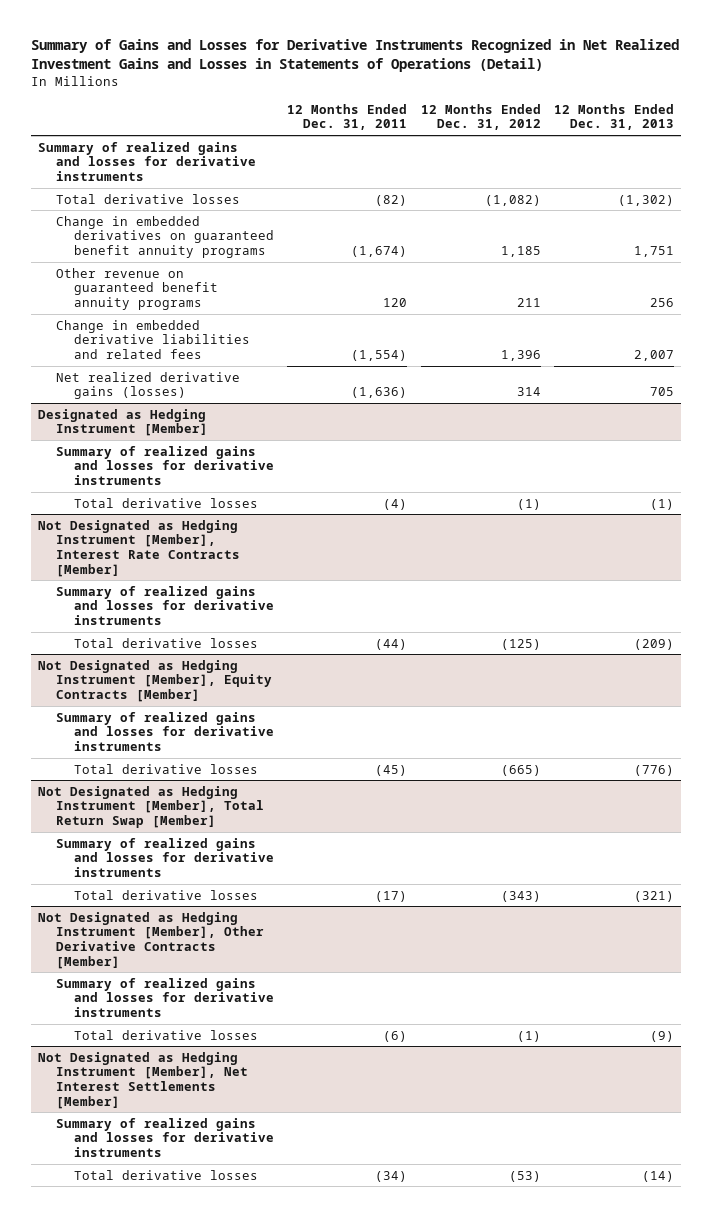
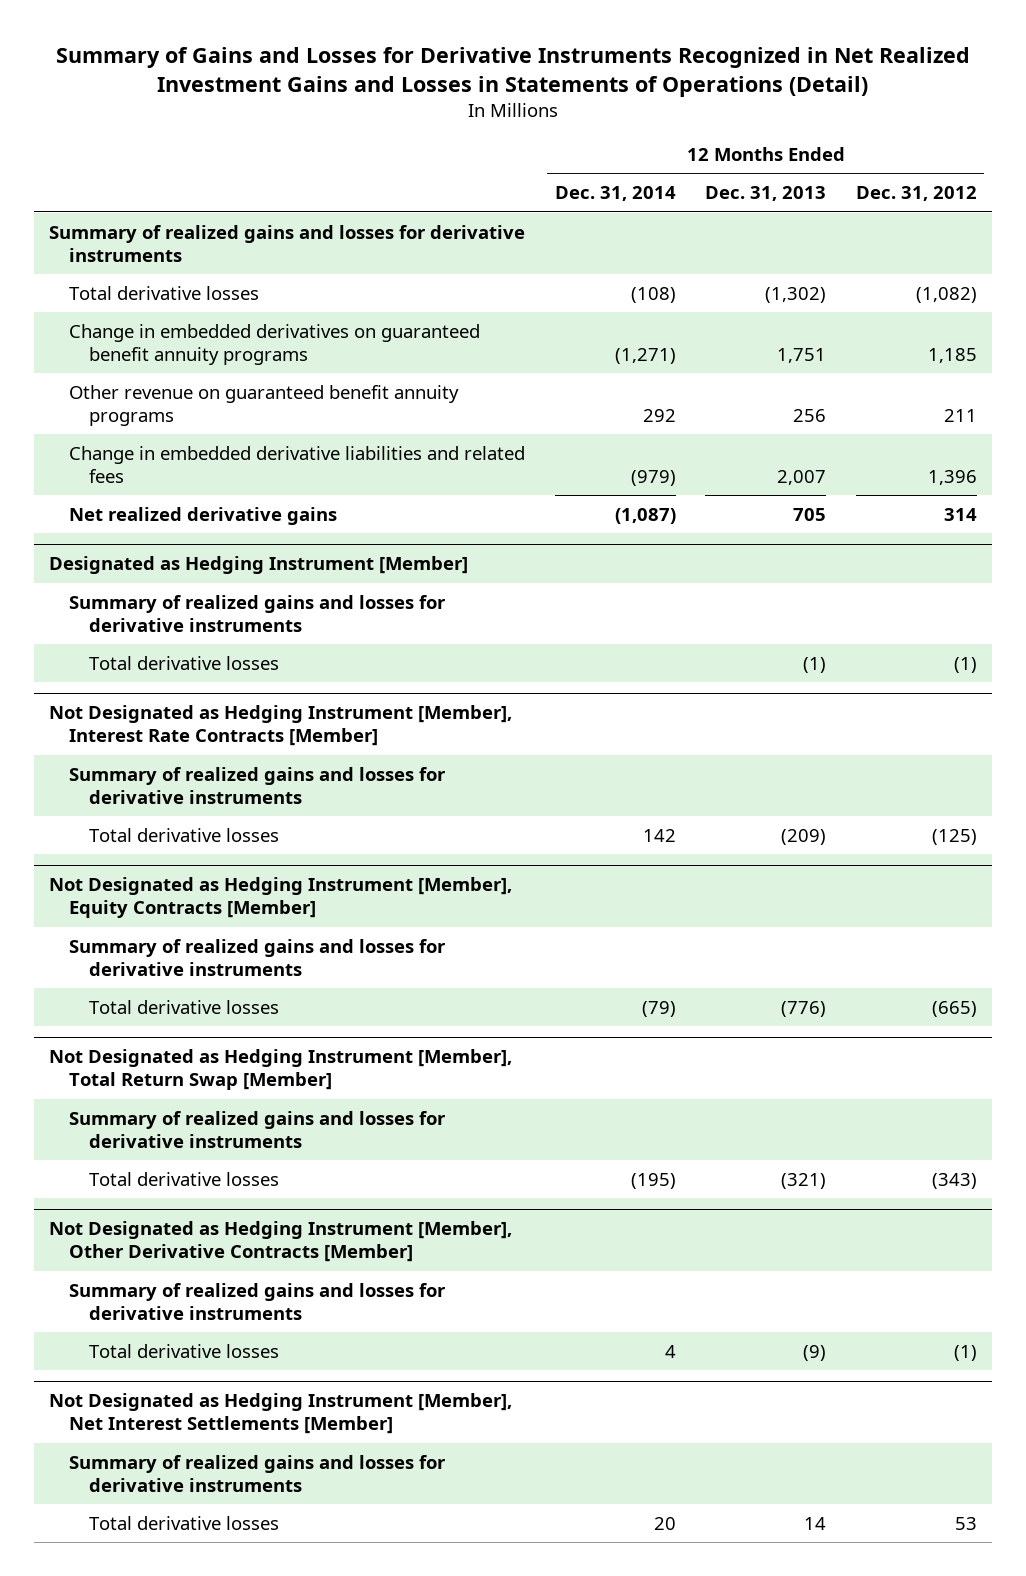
- | 12 Months Ended Dec. 31, 2011 | 12 Months Ended Dec. 31, 2012 | 12 Months Ended Dec. 31, 2013
+ | 12 Months Ended Dec. 31, 2014 | 12 Months Ended Dec. 31, 2013 | 12 Months Ended Dec. 31, 2012
- Net realized derivative gains (losses) | (1,636) | 314 | 705
+ Net realized derivative gains | (1,087) | 705 | 314
@ Not Designated as Hedging Instrument [Member], Net Interest Settlements [Member]
- Total derivative losses | (34) | (53) | (14)
+ Total derivative losses | 20 | 14 | 53

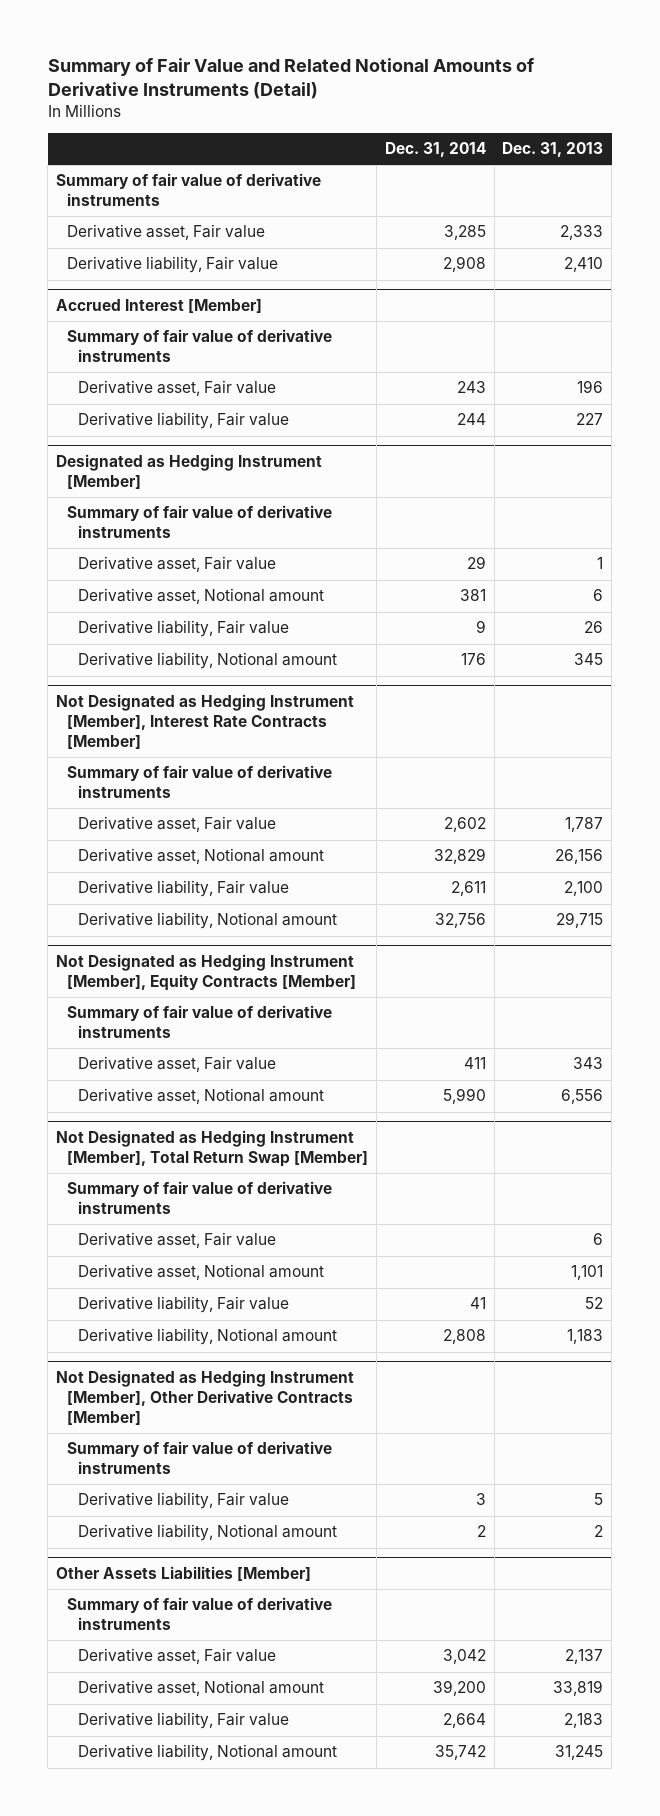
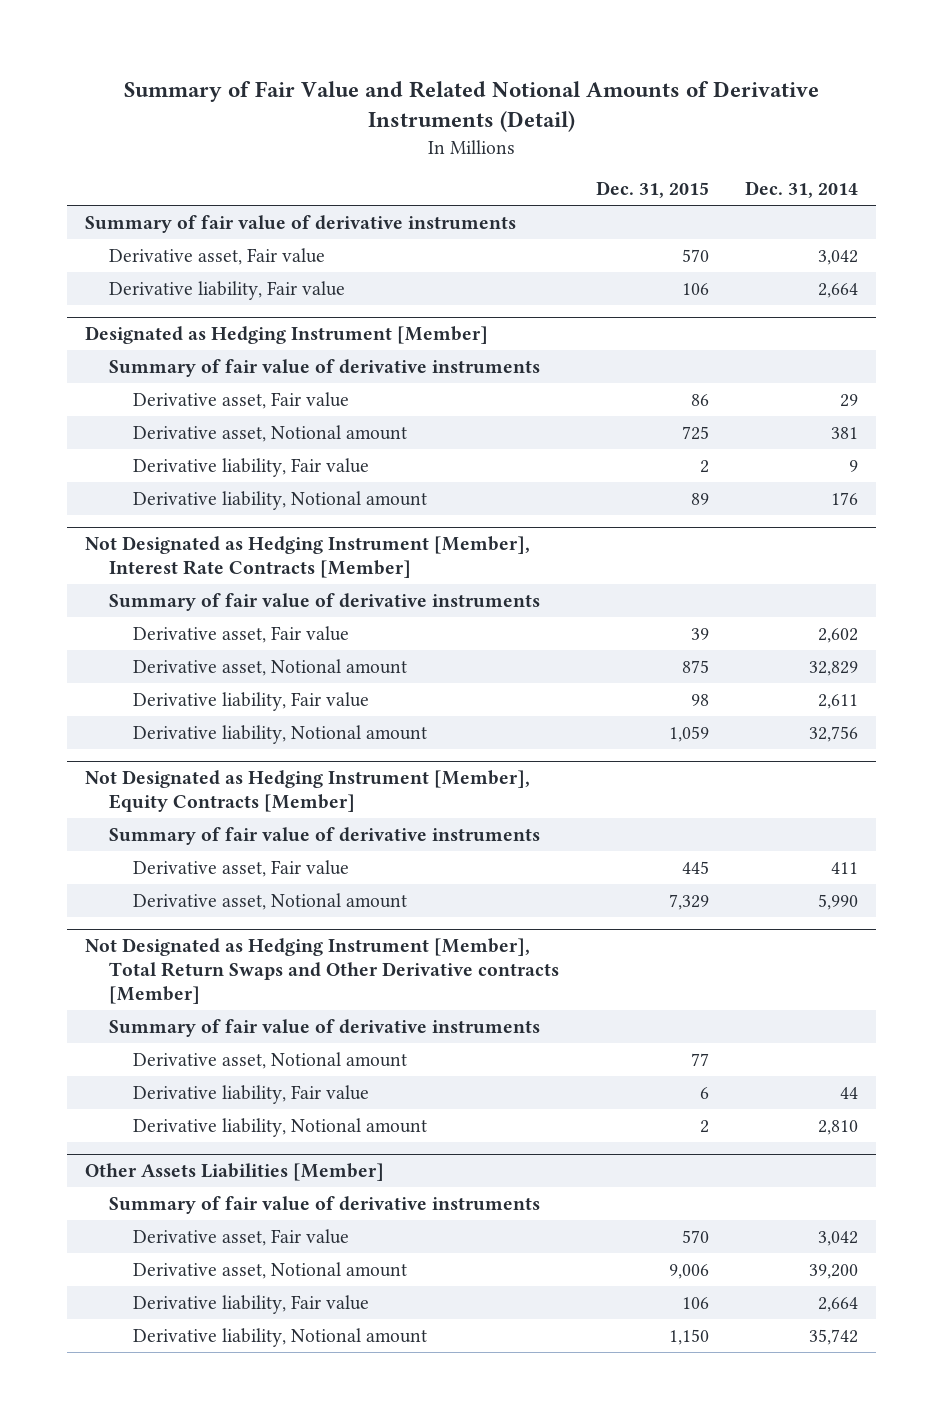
- | Dec. 31, 2014 | Dec. 31, 2013
+ | Dec. 31, 2015 | Dec. 31, 2014
- Derivative asset, Fair value | 3,285 | 2,333
- Derivative liability, Fair value | 2,908 | 2,410
- Accrued Interest [Member]
- Summary of fair value of derivative instruments
- Derivative asset, Fair value | 243 | 196
- Derivative liability, Fair value | 244 | 227
+ Derivative asset, Fair value | 570 | 3,042
+ Derivative liability, Fair value | 106 | 2,664
- Not Designated as Hedging Instrument [Member], Total Return Swap [Member]
+ Not Designated as Hedging Instrument [Member], Total Return Swaps and Other Derivative contracts [Member]
- Derivative asset, Fair value | | 6
- Derivative liability, Fair value | 41 | 52
- Derivative liability, Notional amount | 2,808 | 1,183
- Not Designated as Hedging Instrument [Member], Other Derivative Contracts [Member]
- Summary of fair value of derivative instruments
- Derivative liability, Fair value | 3 | 5
- Derivative liability, Notional amount | 2 | 2
+ Derivative liability, Fair value | 6 | 44
+ Derivative liability, Notional amount | 2 | 2,810

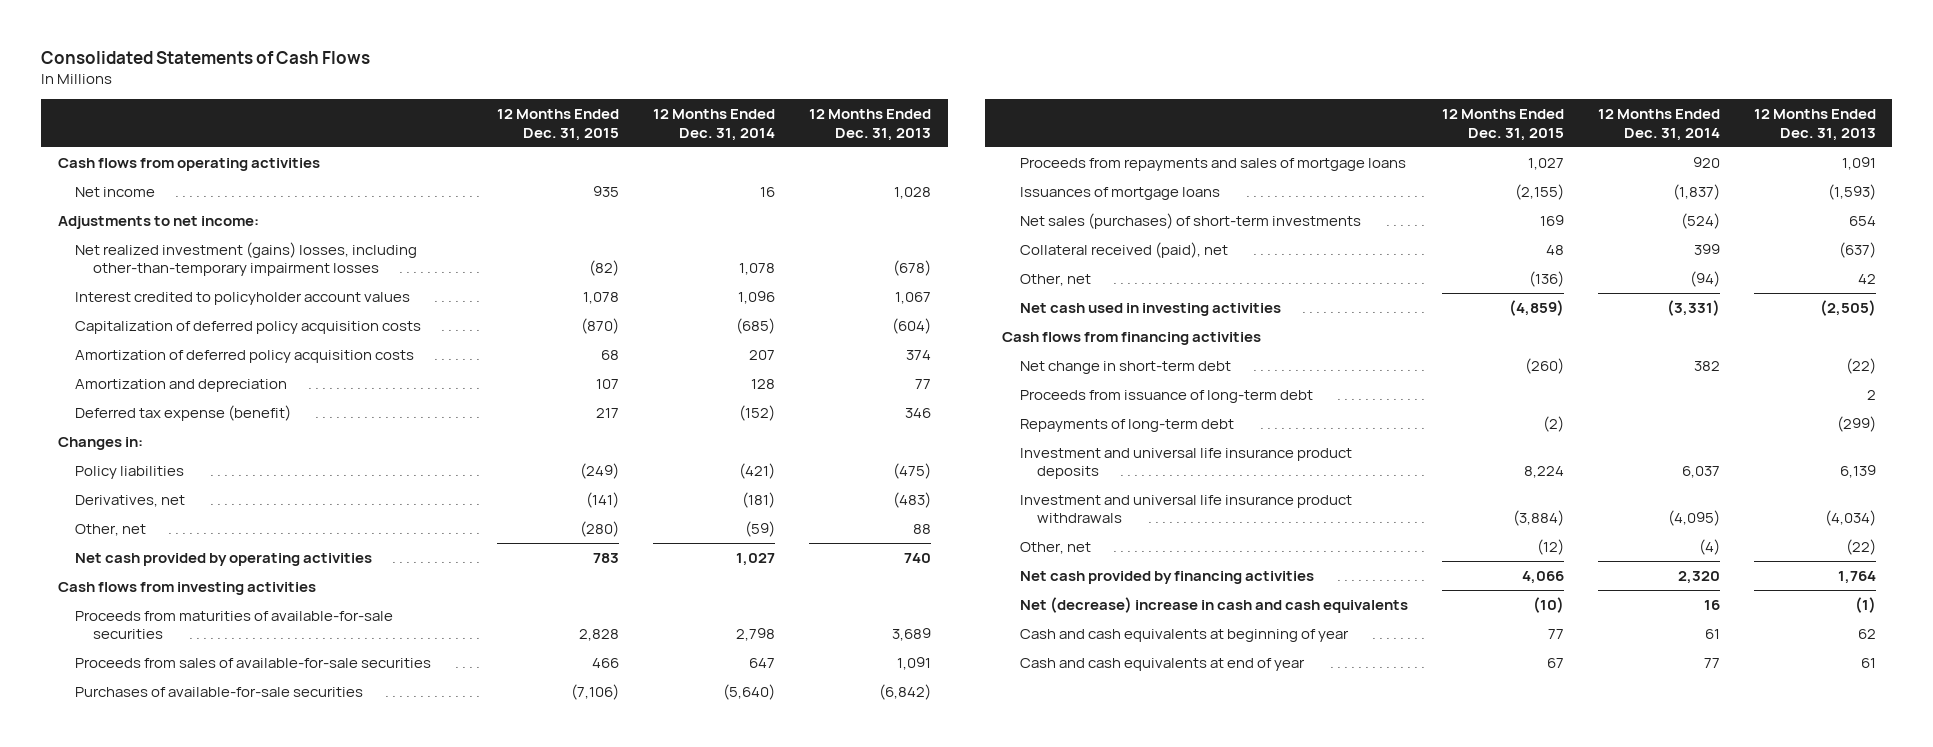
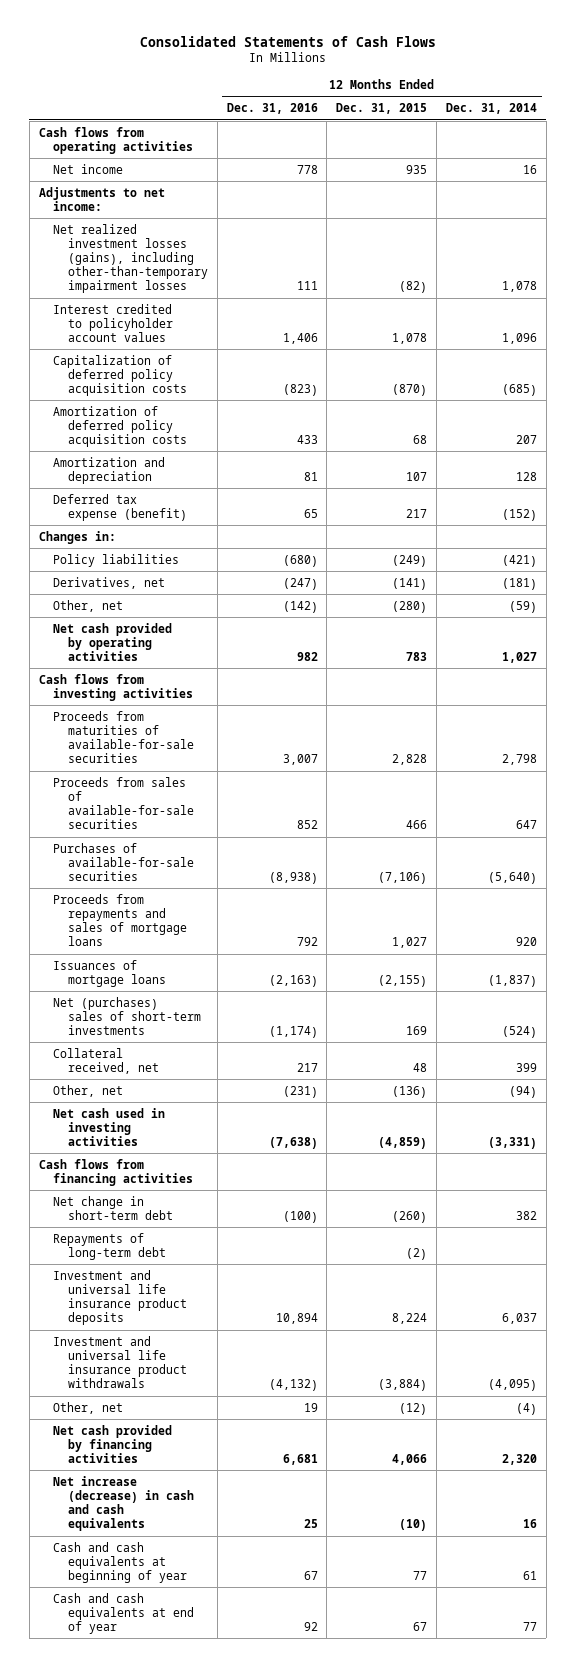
- | 12 Months Ended Dec. 31, 2015 | 12 Months Ended Dec. 31, 2014 | 12 Months Ended Dec. 31, 2013
+ | 12 Months Ended Dec. 31, 2016 | 12 Months Ended Dec. 31, 2015 | 12 Months Ended Dec. 31, 2014
- Net realized investment (gains) losses, including other-than-temporary impairment losses | (82) | 1,078 | (678)
+ Net realized investment losses (gains), including other-than-temporary impairment losses | 111 | (82) | 1,078
- Net sales (purchases) of short-term investments | 169 | (524) | 654
- Collateral received (paid), net | 48 | 399 | (637)
+ Net (purchases) sales of short-term investments | (1,174) | 169 | (524)
+ Collateral received, net | 217 | 48 | 399
- Proceeds from issuance of long-term debt | | | 2
- Net (decrease) increase in cash and cash equivalents | (10) | 16 | (1)
+ Net increase (decrease) in cash and cash equivalents | 25 | (10) | 16

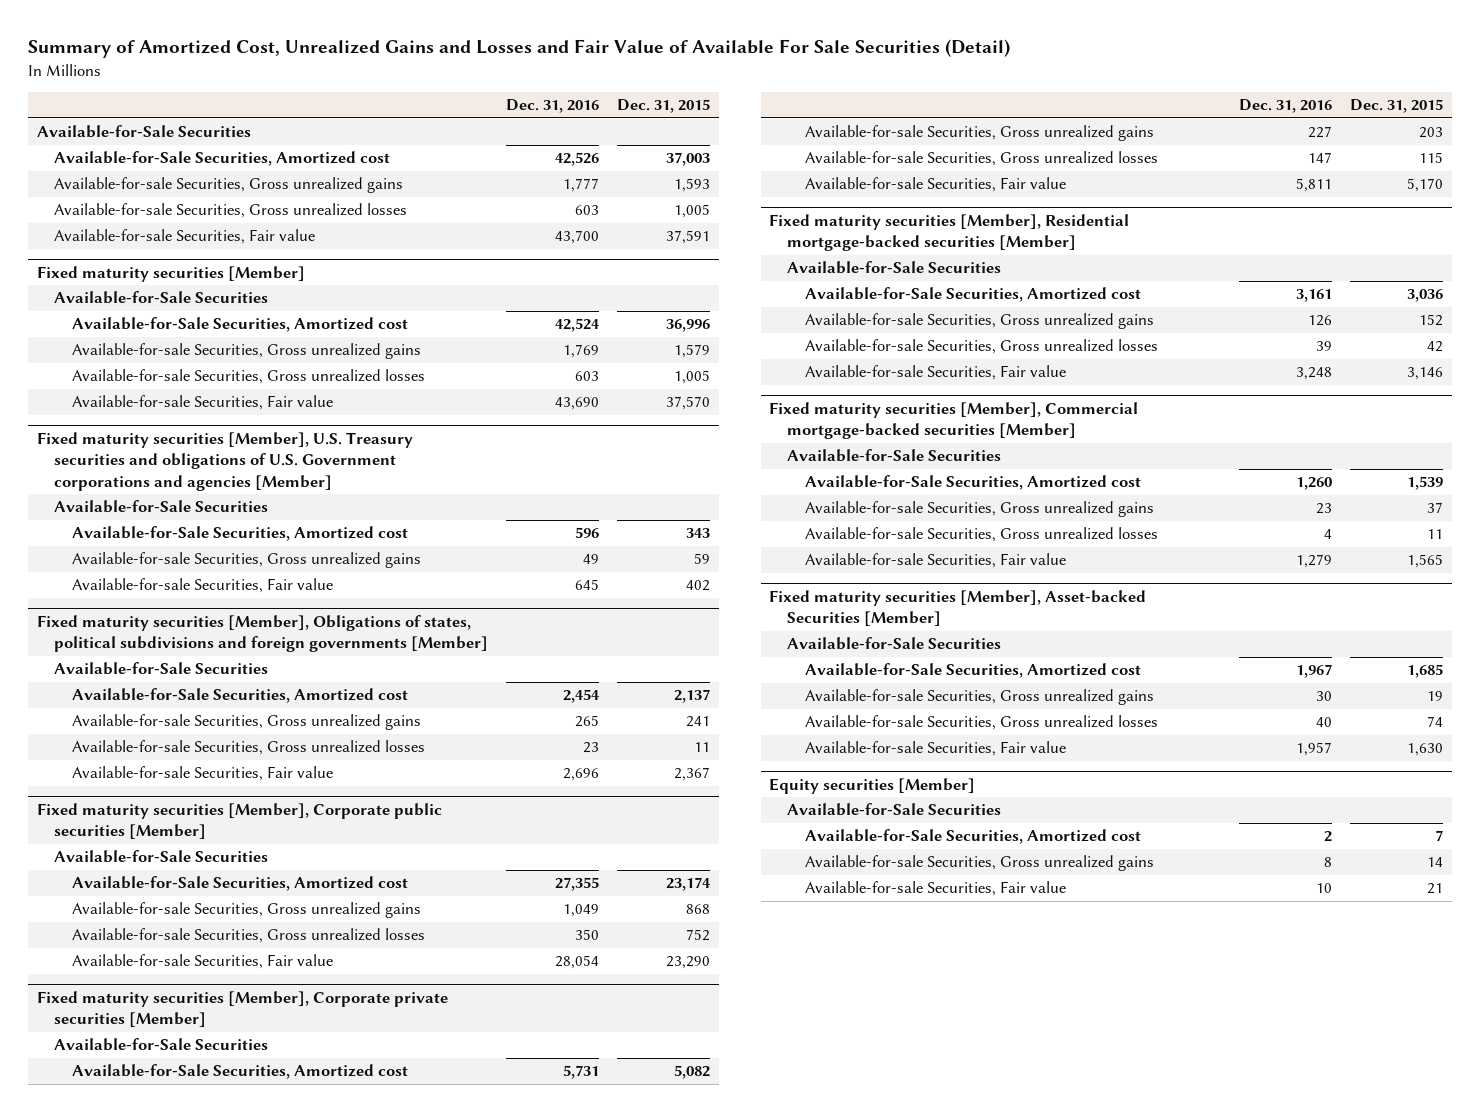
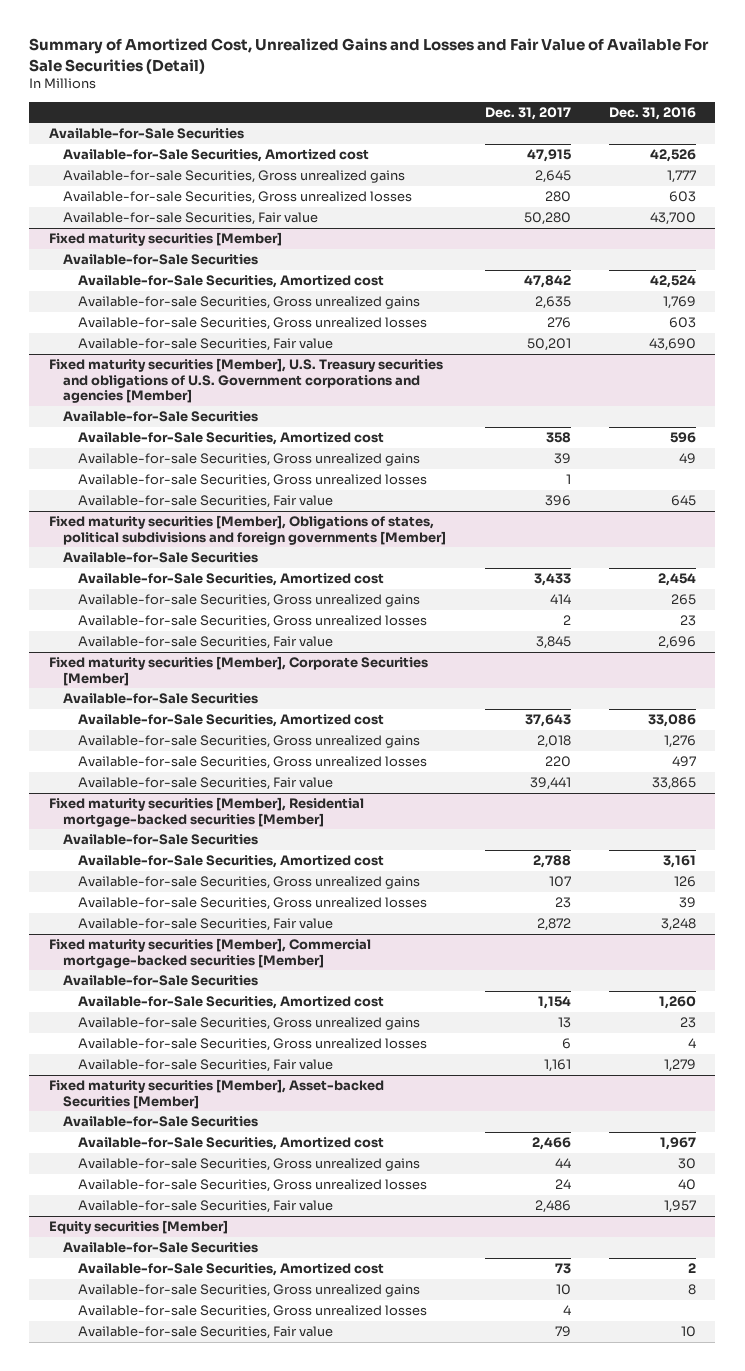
- | Dec. 31, 2016 | Dec. 31, 2015
+ | Dec. 31, 2017 | Dec. 31, 2016
@ Fixed maturity securities [Member], U.S. Treasury securities and obligations of U.S. Government corporations and agencies [Member]
+ Available-for-sale Securities, Gross unrealized losses | 1 |
- Fixed maturity securities [Member], Corporate public securities [Member]
- Available-for-Sale Securities
- Available-for-Sale Securities, Amortized cost | 27,355 | 23,174
- Available-for-sale Securities, Gross unrealized gains | 1,049 | 868
- Available-for-sale Securities, Gross unrealized losses | 350 | 752
- Available-for-sale Securities, Fair value | 28,054 | 23,290
- Fixed maturity securities [Member], Corporate private securities [Member]
+ Fixed maturity securities [Member], Corporate Securities [Member]
- Available-for-Sale Securities, Amortized cost | 5,731 | 5,082
- Available-for-sale Securities, Gross unrealized gains | 227 | 203
- Available-for-sale Securities, Gross unrealized losses | 147 | 115
- Available-for-sale Securities, Fair value | 5,811 | 5,170
+ Available-for-Sale Securities, Amortized cost | 37,643 | 33,086
+ Available-for-sale Securities, Gross unrealized gains | 2,018 | 1,276
+ Available-for-sale Securities, Gross unrealized losses | 220 | 497
+ Available-for-sale Securities, Fair value | 39,441 | 33,865
@ Equity securities [Member]
+ Available-for-sale Securities, Gross unrealized losses | 4 |

